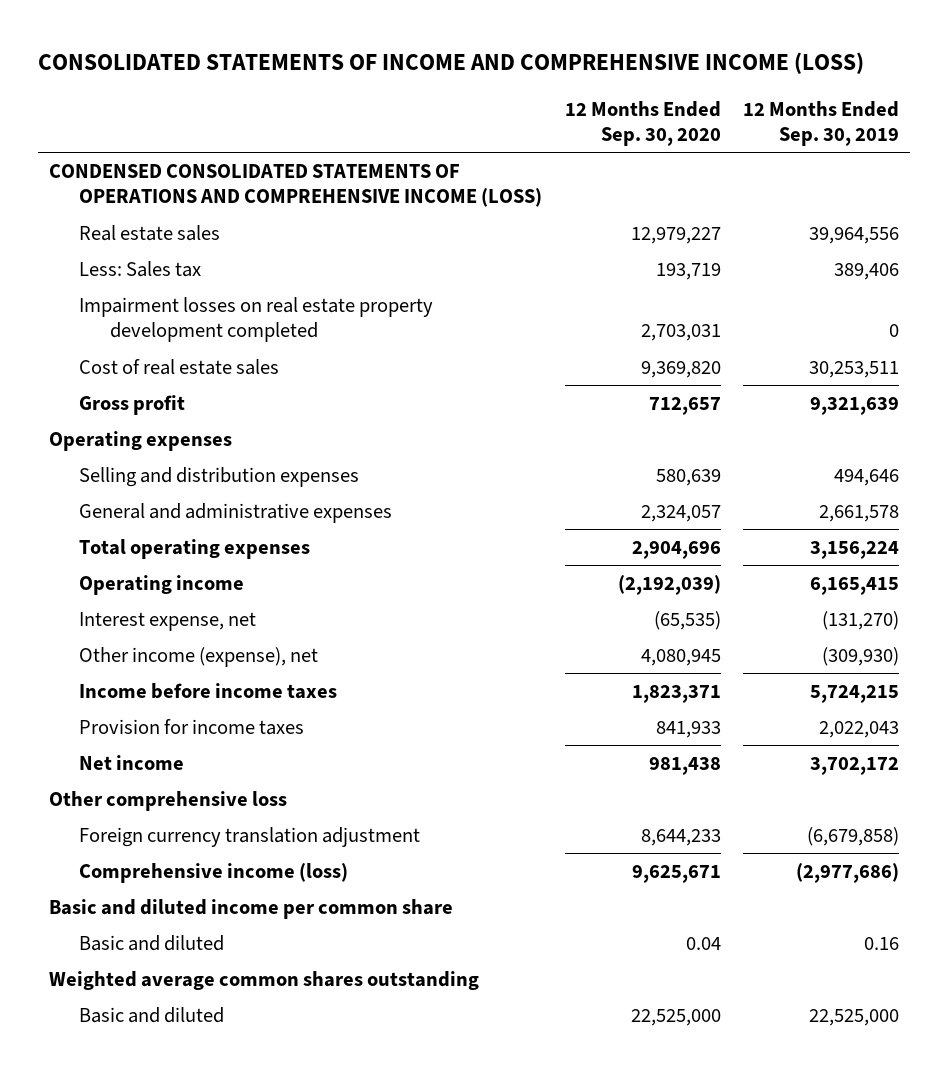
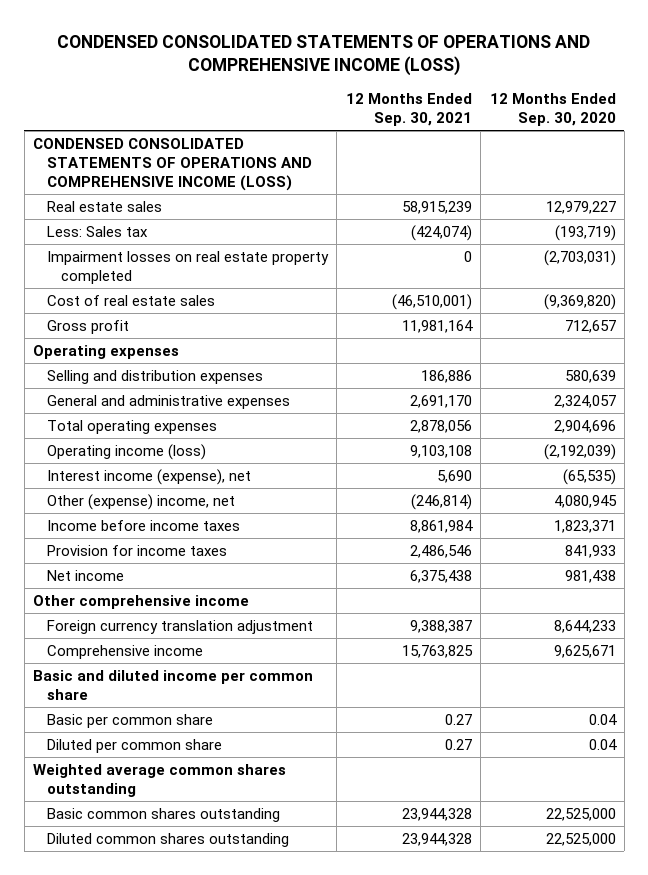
- CONSOLIDATED STATEMENTS OF INCOME AND COMPREHENSIVE INCOME (LOSS)
+ CONDENSED CONSOLIDATED STATEMENTS OF OPERATIONS AND COMPREHENSIVE INCOME (LOSS)
- | 12 Months Ended Sep. 30, 2020 | 12 Months Ended Sep. 30, 2019
+ | 12 Months Ended Sep. 30, 2021 | 12 Months Ended Sep. 30, 2020
- Less: Sales tax | 193,719 | 389,406
- Impairment losses on real estate property development completed | 2,703,031 | 0
- Cost of real estate sales | 9,369,820 | 30,253,511
+ Less: Sales tax | (424,074) | (193,719)
+ Impairment losses on real estate property completed | 0 | (2,703,031)
+ Cost of real estate sales | (46,510,001) | (9,369,820)
- Operating income | (2,192,039) | 6,165,415
- Interest expense, net | (65,535) | (131,270)
- Other income (expense), net | 4,080,945 | (309,930)
+ Operating income (loss) | 9,103,108 | (2,192,039)
+ Interest income (expense), net | 5,690 | (65,535)
+ Other (expense) income, net | (246,814) | 4,080,945
- Other comprehensive loss
+ Other comprehensive income
- Comprehensive income (loss) | 9,625,671 | (2,977,686)
+ Comprehensive income | 15,763,825 | 9,625,671
- Basic and diluted | 0.04 | 0.16
+ Basic per common share | 0.27 | 0.04
+ Diluted per common share | 0.27 | 0.04
- Basic and diluted | 22,525,000 | 22,525,000
+ Basic common shares outstanding | 23,944,328 | 22,525,000
+ Diluted common shares outstanding | 23,944,328 | 22,525,000

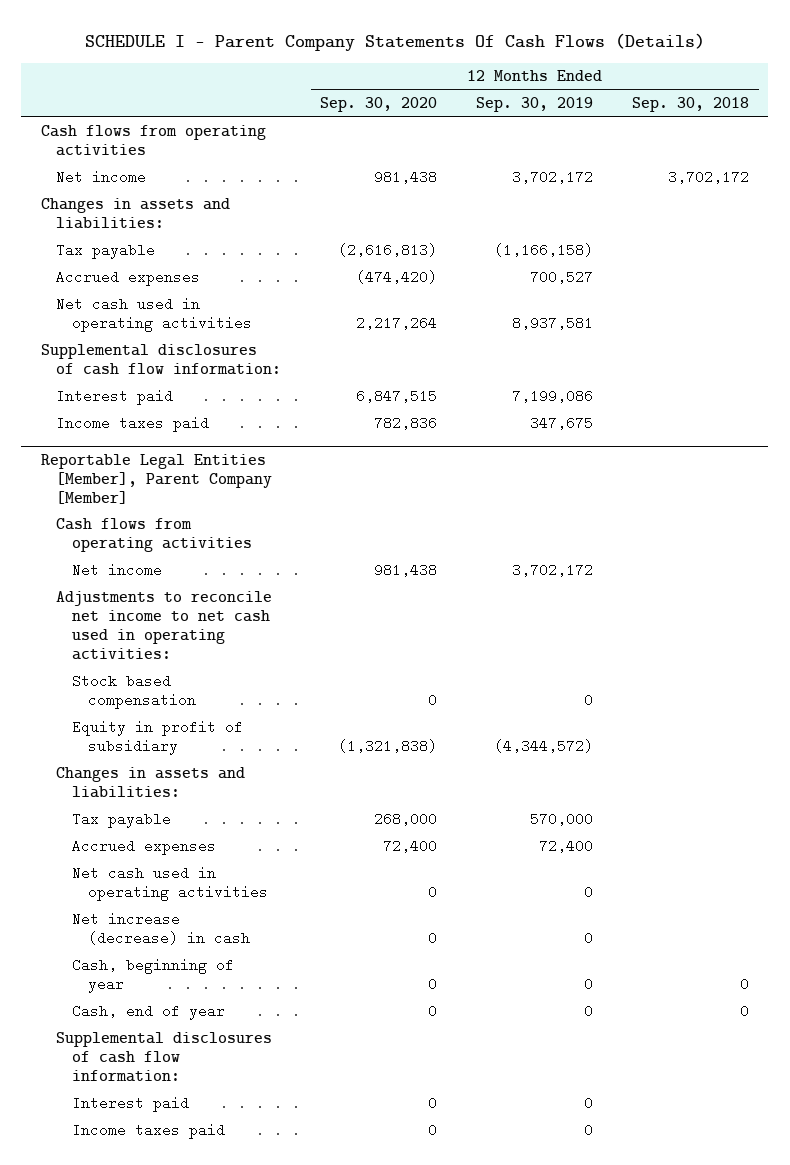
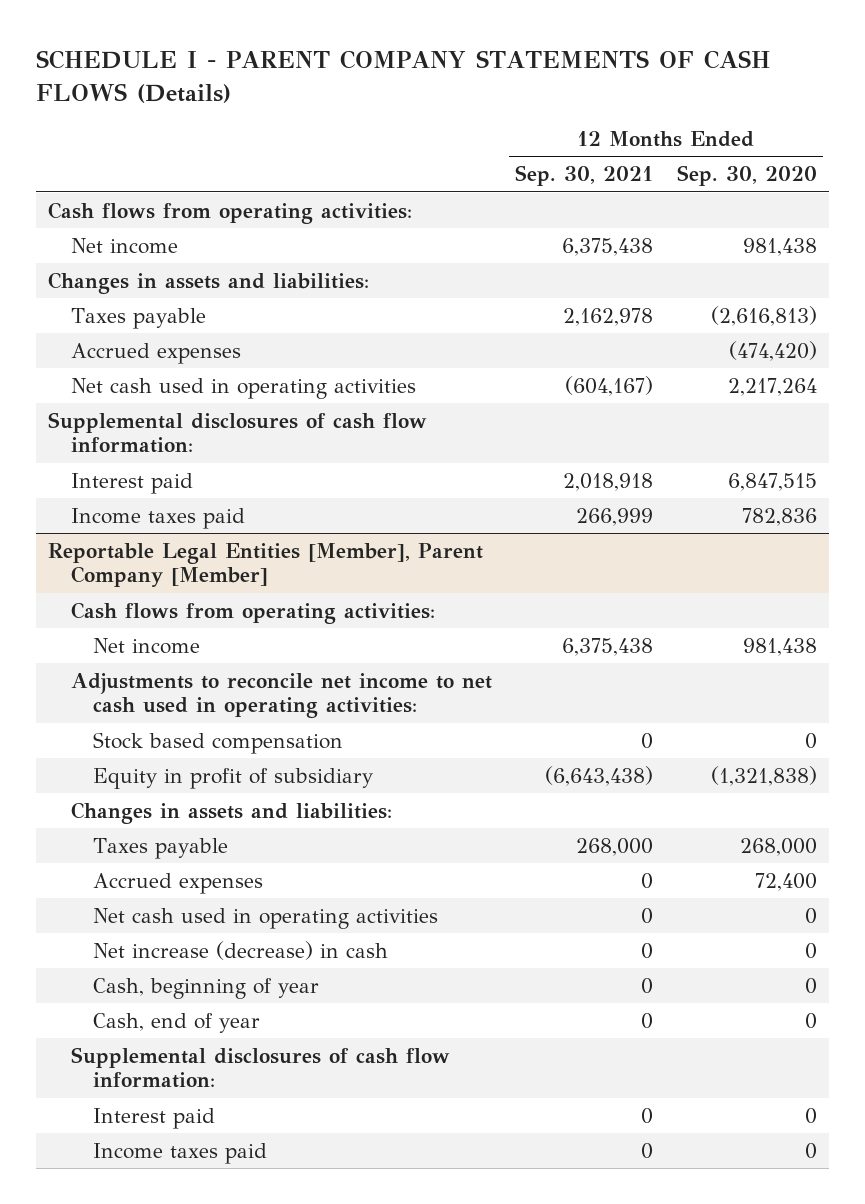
- SCHEDULE I - Parent Company Statements Of Cash Flows (Details)
+ SCHEDULE I - PARENT COMPANY STATEMENTS OF CASH FLOWS (Details)
- | 12 Months Ended Sep. 30, 2020 | 12 Months Ended Sep. 30, 2019 | 12 Months Ended Sep. 30, 2018
+ | 12 Months Ended Sep. 30, 2021 | 12 Months Ended Sep. 30, 2020
- Cash flows from operating activities
+ Cash flows from operating activities:
- Tax payable | (2,616,813) | (1,166,158) |
+ Taxes payable | 2,162,978 | (2,616,813)
@ Reportable Legal Entities [Member], Parent Company [Member]
- Cash flows from operating activities
+ Cash flows from operating activities:
- Tax payable | 268,000 | 570,000 |
+ Taxes payable | 268,000 | 268,000

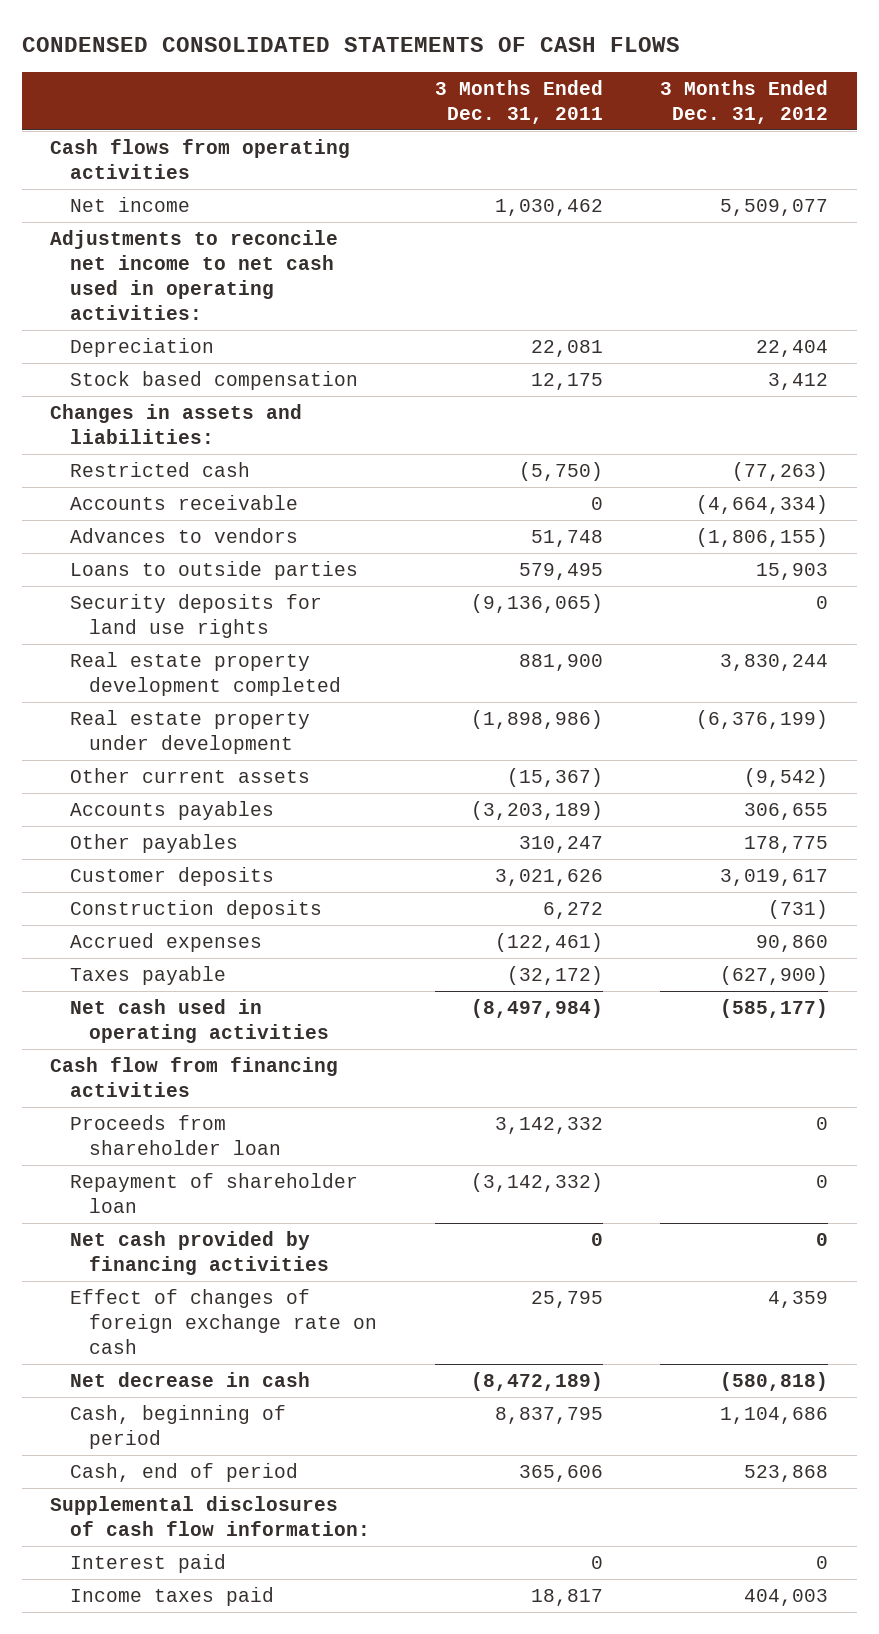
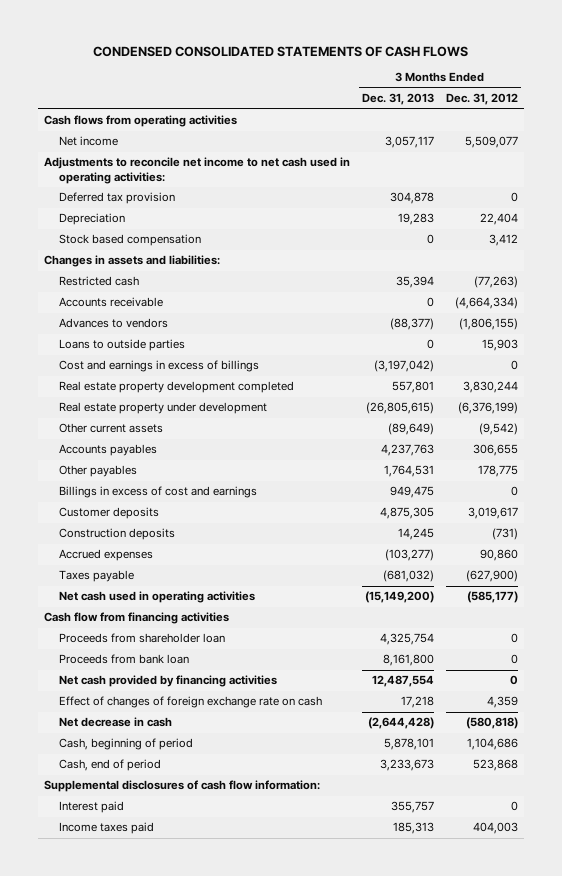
- | 3 Months Ended Dec. 31, 2011 | 3 Months Ended Dec. 31, 2012
+ | 3 Months Ended Dec. 31, 2013 | 3 Months Ended Dec. 31, 2012
+ Deferred tax provision | 304,878 | 0
- Security deposits for land use rights | (9,136,065) | 0
+ Cost and earnings in excess of billings | (3,197,042) | 0
+ Billings in excess of cost and earnings | 949,475 | 0
- Repayment of shareholder loan | (3,142,332) | 0
+ Proceeds from bank loan | 8,161,800 | 0

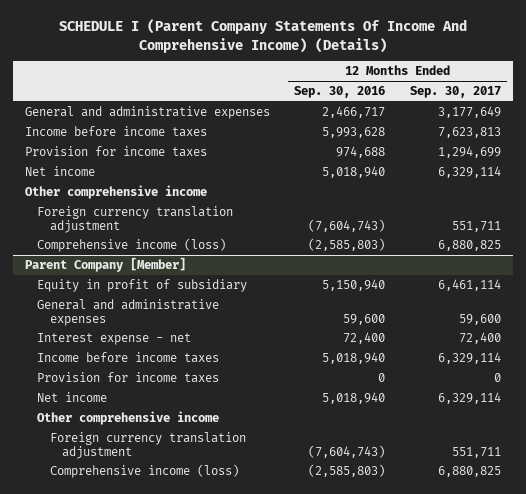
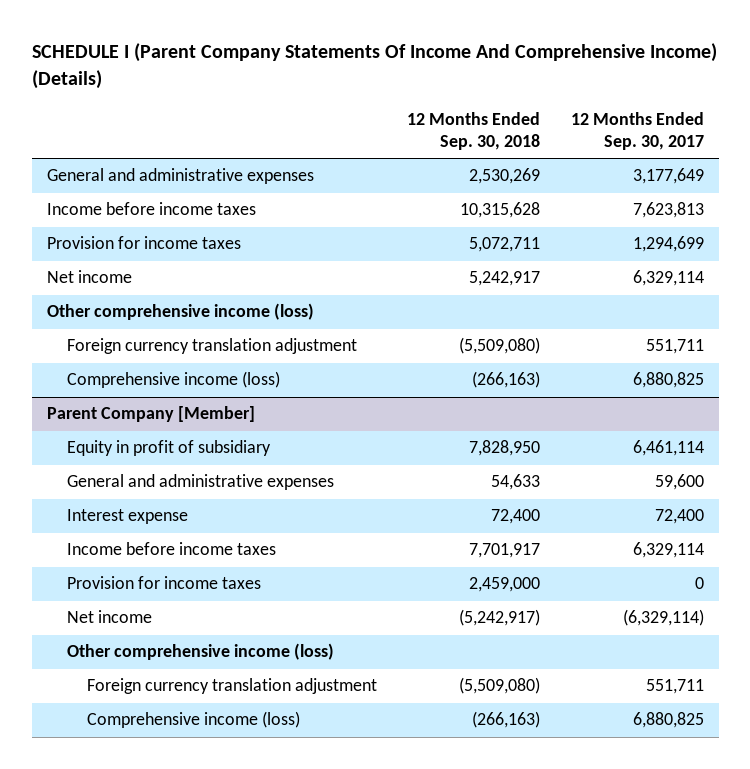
- | 12 Months Ended Sep. 30, 2016 | 12 Months Ended Sep. 30, 2017
+ | 12 Months Ended Sep. 30, 2018 | 12 Months Ended Sep. 30, 2017
- Other comprehensive income
+ Other comprehensive income (loss)
@ Parent Company [Member]
- Interest expense - net | 72,400 | 72,400
+ Interest expense | 72,400 | 72,400
- Net income | 5,018,940 | 6,329,114
- Other comprehensive income
+ Net income | (5,242,917) | (6,329,114)
+ Other comprehensive income (loss)

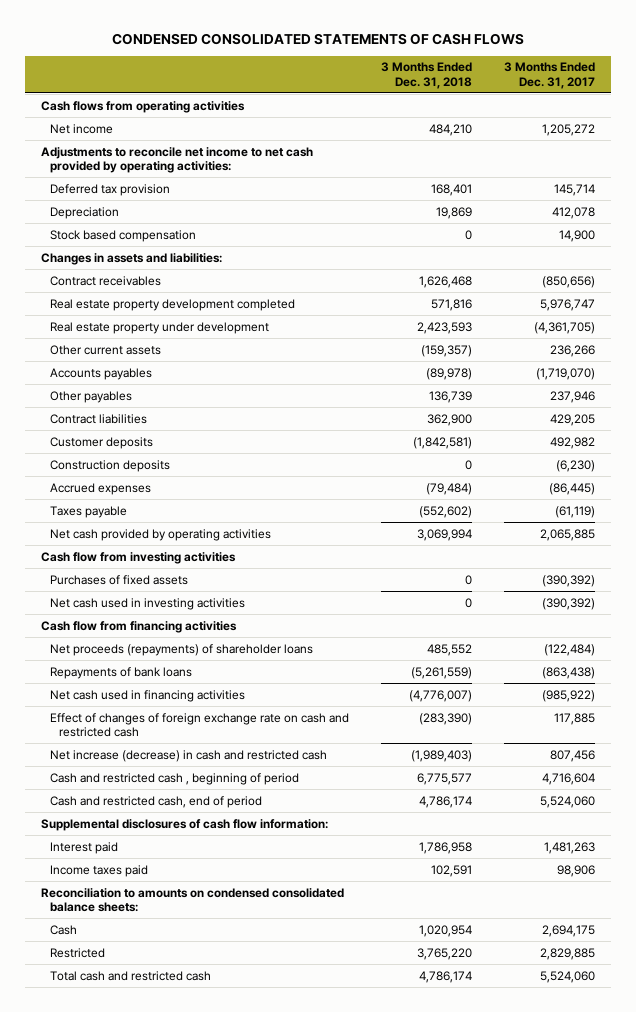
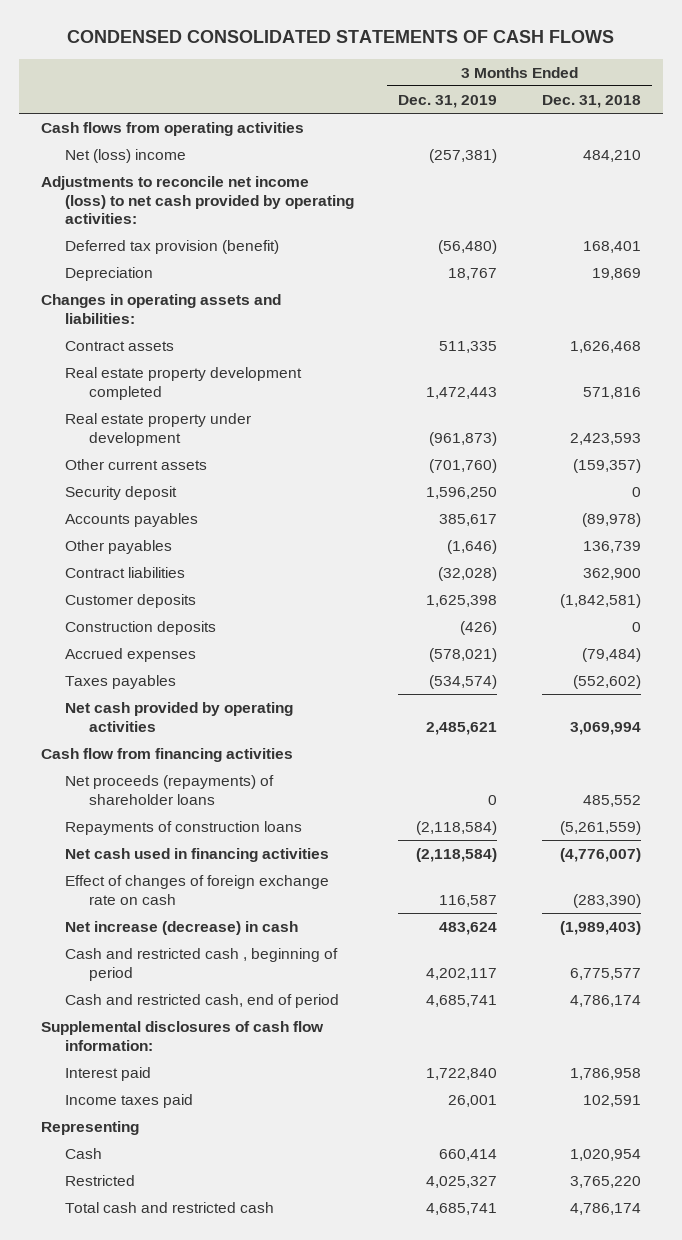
- | 3 Months Ended Dec. 31, 2018 | 3 Months Ended Dec. 31, 2017
+ | 3 Months Ended Dec. 31, 2019 | 3 Months Ended Dec. 31, 2018
- Net income | 484,210 | 1,205,272
- Adjustments to reconcile net income to net cash provided by operating activities:
- Deferred tax provision | 168,401 | 145,714
+ Net (loss) income | (257,381) | 484,210
+ Adjustments to reconcile net income (loss) to net cash provided by operating activities:
+ Deferred tax provision (benefit) | (56,480) | 168,401
- Stock based compensation | 0 | 14,900
- Changes in assets and liabilities:
- Contract receivables | 1,626,468 | (850,656)
+ Changes in operating assets and liabilities:
+ Contract assets | 511,335 | 1,626,468
+ Security deposit | 1,596,250 | 0
- Taxes payable | (552,602) | (61,119)
+ Taxes payables | (534,574) | (552,602)
- Cash flow from investing activities
- Purchases of fixed assets | 0 | (390,392)
- Net cash used in investing activities | 0 | (390,392)
- Repayments of bank loans | (5,261,559) | (863,438)
+ Repayments of construction loans | (2,118,584) | (5,261,559)
- Effect of changes of foreign exchange rate on cash and restricted cash | (283,390) | 117,885
- Net increase (decrease) in cash and restricted cash | (1,989,403) | 807,456
+ Effect of changes of foreign exchange rate on cash | 116,587 | (283,390)
+ Net increase (decrease) in cash | 483,624 | (1,989,403)
- Reconciliation to amounts on condensed consolidated balance sheets:
+ Representing

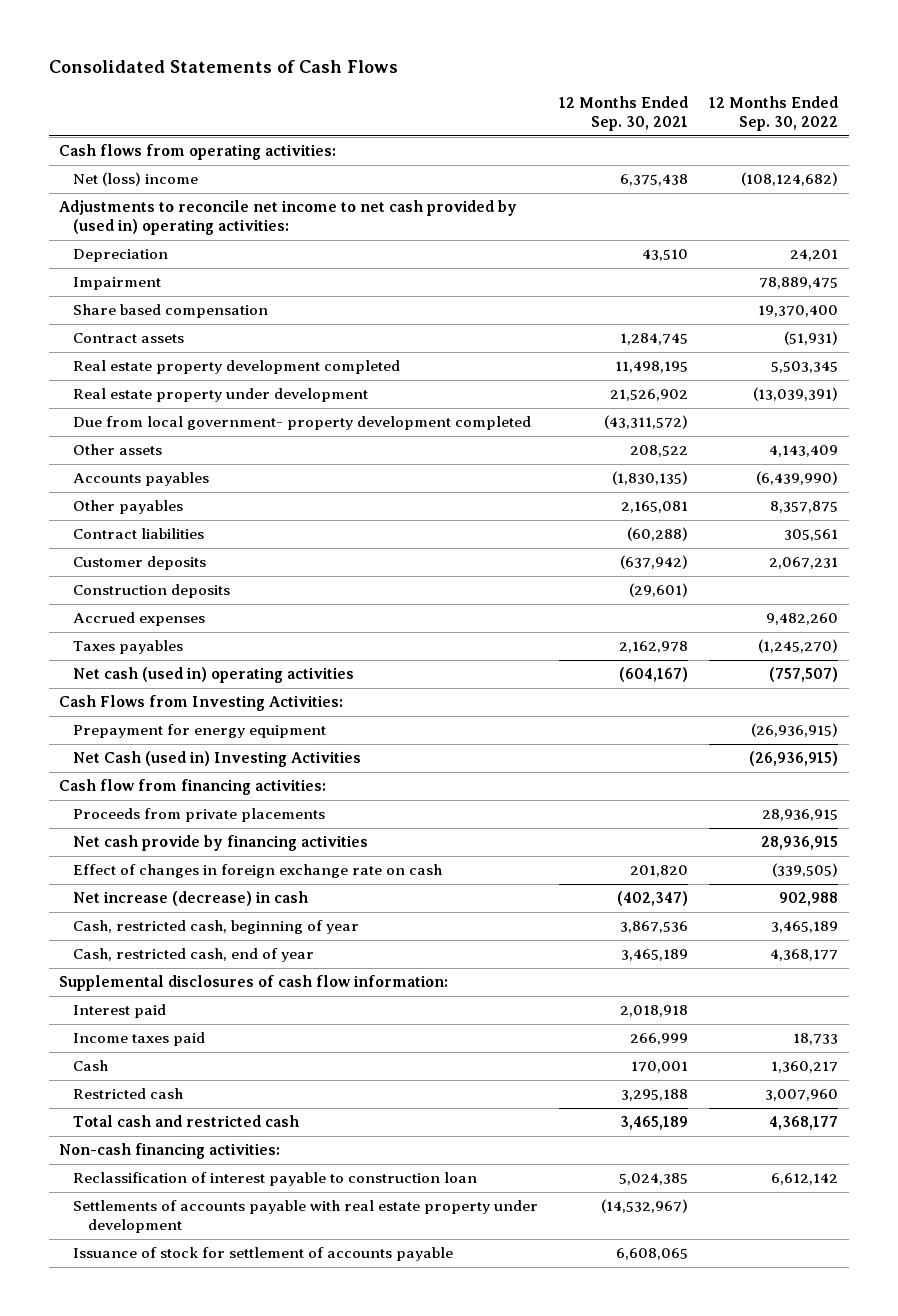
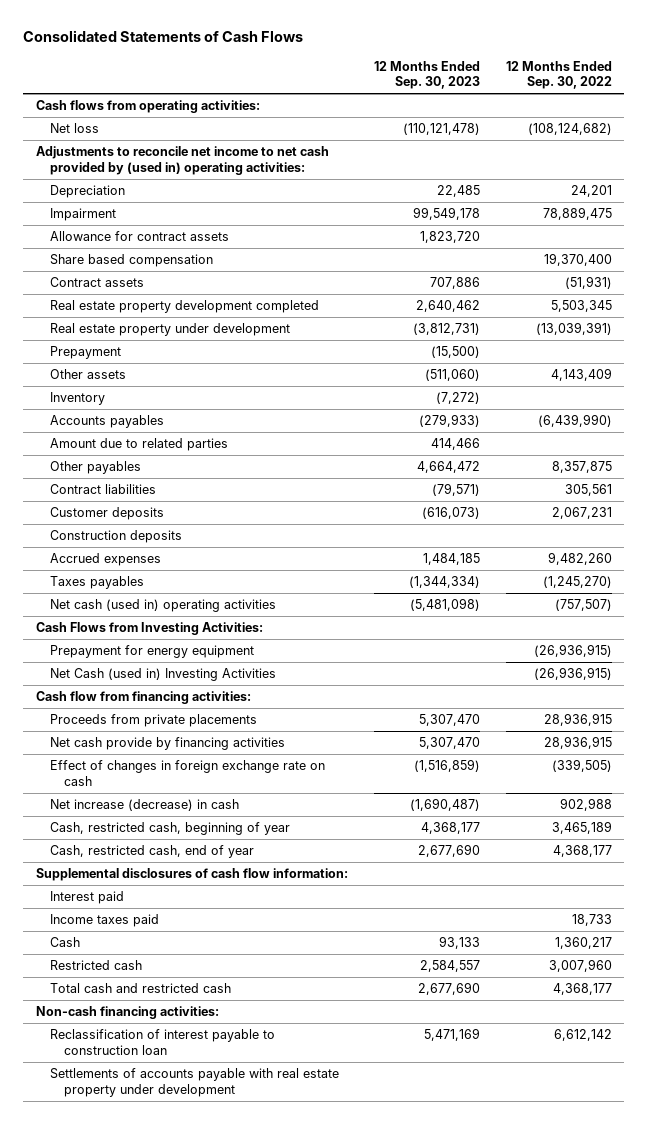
- | 12 Months Ended Sep. 30, 2021 | 12 Months Ended Sep. 30, 2022
+ | 12 Months Ended Sep. 30, 2023 | 12 Months Ended Sep. 30, 2022
- Net (loss) income | 6,375,438 | (108,124,682)
+ Net loss | (110,121,478) | (108,124,682)
+ Allowance for contract assets | 1,823,720 |
- Due from local government- property development completed | (43,311,572) |
+ Prepayment | (15,500) |
+ Inventory | (7,272) |
+ Amount due to related parties | 414,466 |
- Issuance of stock for settlement of accounts payable | 6,608,065 |

